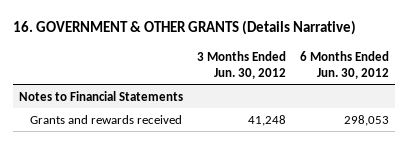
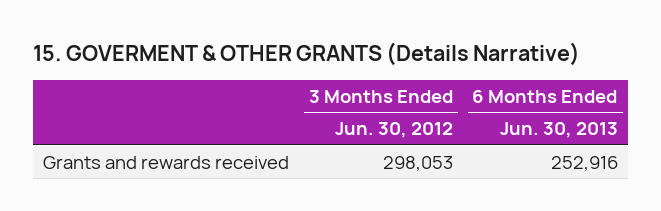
- 16. GOVERNMENT & OTHER GRANTS (Details Narrative)
+ 15. GOVERMENT & OTHER GRANTS (Details Narrative)
- | 3 Months Ended Jun. 30, 2012 | 6 Months Ended Jun. 30, 2012
+ | 3 Months Ended Jun. 30, 2012 | 6 Months Ended Jun. 30, 2013
- Notes to Financial Statements
- Grants and rewards received | 41,248 | 298,053
+ Grants and rewards received | 298,053 | 252,916

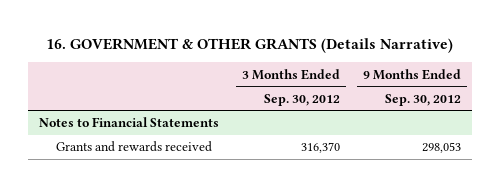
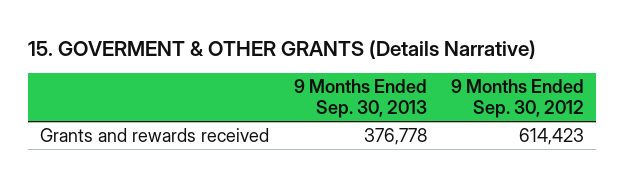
- 16. GOVERNMENT & OTHER GRANTS (Details Narrative)
+ 15. GOVERMENT & OTHER GRANTS (Details Narrative)
- | 3 Months Ended Sep. 30, 2012 | 9 Months Ended Sep. 30, 2012
+ | 9 Months Ended Sep. 30, 2013 | 9 Months Ended Sep. 30, 2012
- Notes to Financial Statements
- Grants and rewards received | 316,370 | 298,053
+ Grants and rewards received | 376,778 | 614,423

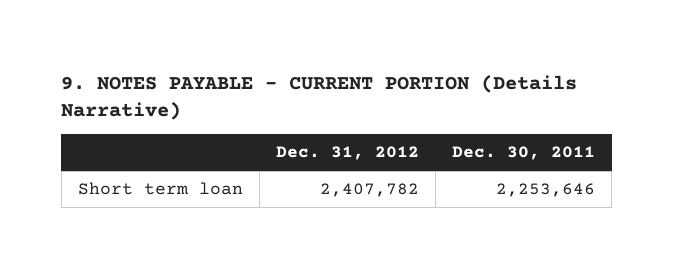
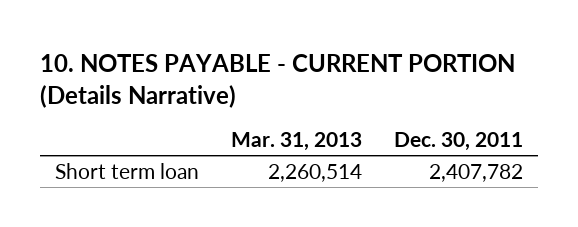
- 9. NOTES PAYABLE - CURRENT PORTION (Details Narrative)
+ 10. NOTES PAYABLE - CURRENT PORTION (Details Narrative)
- | Dec. 31, 2012 | Dec. 30, 2011
+ | Mar. 31, 2013 | Dec. 30, 2011
- Short term loan | 2,407,782 | 2,253,646
+ Short term loan | 2,260,514 | 2,407,782

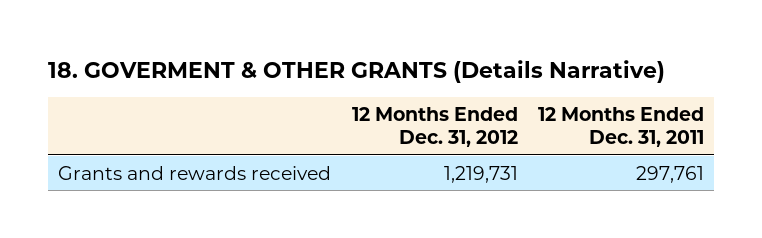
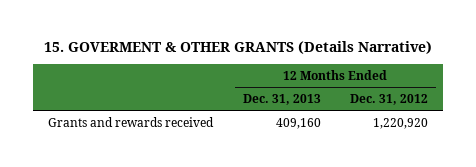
- 18. GOVERMENT & OTHER GRANTS (Details Narrative)
+ 15. GOVERMENT & OTHER GRANTS (Details Narrative)
- | 12 Months Ended Dec. 31, 2012 | 12 Months Ended Dec. 31, 2011
+ | 12 Months Ended Dec. 31, 2013 | 12 Months Ended Dec. 31, 2012
- Grants and rewards received | 1,219,731 | 297,761
+ Grants and rewards received | 409,160 | 1,220,920

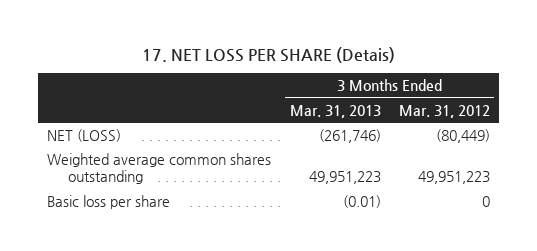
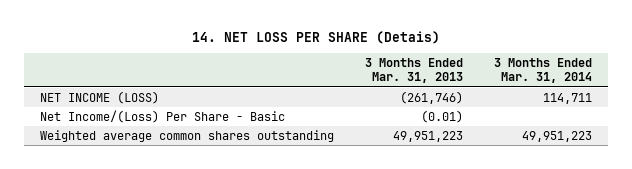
- 17. NET LOSS PER SHARE (Detais)
+ 14. NET LOSS PER SHARE (Detais)
- | 3 Months Ended Mar. 31, 2013 | 3 Months Ended Mar. 31, 2012
+ | 3 Months Ended Mar. 31, 2013 | 3 Months Ended Mar. 31, 2014
- NET (LOSS) | (261,746) | (80,449)
+ NET INCOME (LOSS) | (261,746) | 114,711
+ Net Income/(Loss) Per Share - Basic | (0.01) |
- Basic loss per share | (0.01) | 0

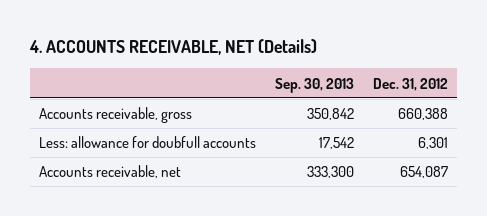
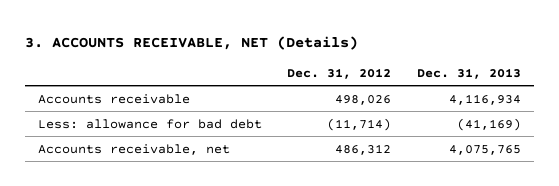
- 4. ACCOUNTS RECEIVABLE, NET (Details)
+ 3. ACCOUNTS RECEIVABLE, NET (Details)
- | Sep. 30, 2013 | Dec. 31, 2012
+ | Dec. 31, 2012 | Dec. 31, 2013
- Accounts receivable, gross | 350,842 | 660,388
- Less: allowance for doubfull accounts | 17,542 | 6,301
- Accounts receivable, net | 333,300 | 654,087
+ Accounts receivable | 498,026 | 4,116,934
+ Less: allowance for bad debt | (11,714) | (41,169)
+ Accounts receivable, net | 486,312 | 4,075,765

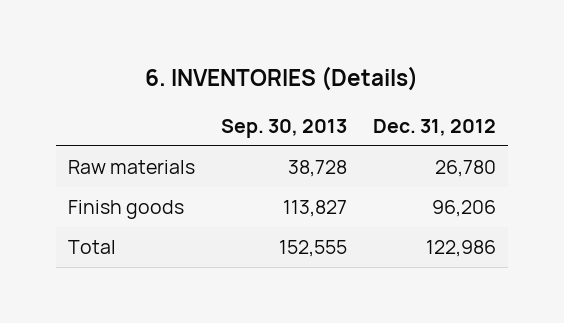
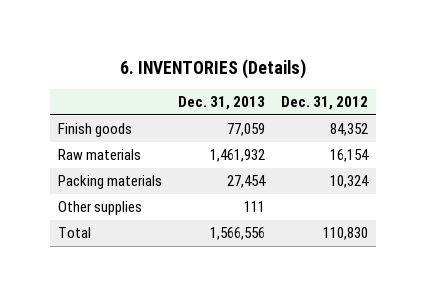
- | Sep. 30, 2013 | Dec. 31, 2012
+ | Dec. 31, 2013 | Dec. 31, 2012
- Raw materials | 38,728 | 26,780
- Finish goods | 113,827 | 96,206
- Total | 152,555 | 122,986
+ Finish goods | 77,059 | 84,352
+ Raw materials | 1,461,932 | 16,154
+ Packing materials | 27,454 | 10,324
+ Other supplies | 111 |
+ Total | 1,566,556 | 110,830

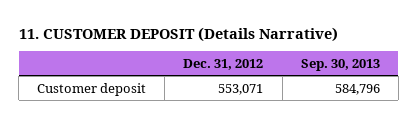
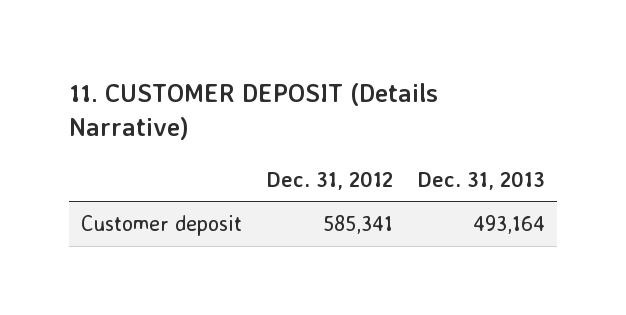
- | Dec. 31, 2012 | Sep. 30, 2013
+ | Dec. 31, 2012 | Dec. 31, 2013
- Customer deposit | 553,071 | 584,796
+ Customer deposit | 585,341 | 493,164

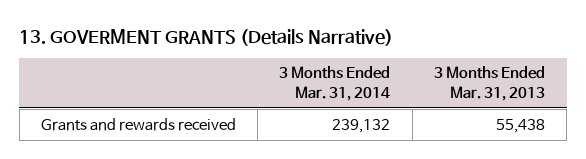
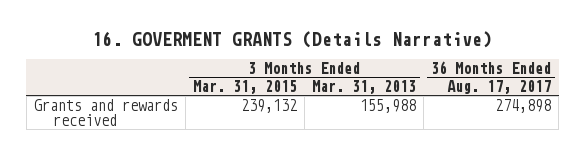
- 13. GOVERMENT GRANTS (Details Narrative)
+ 16. GOVERMENT GRANTS (Details Narrative)
- | 3 Months Ended Mar. 31, 2014 | 3 Months Ended Mar. 31, 2013
+ | 3 Months Ended Mar. 31, 2015 | 3 Months Ended Mar. 31, 2013 | 36 Months Ended Aug. 17, 2017
- Grants and rewards received | 239,132 | 55,438
+ Grants and rewards received | 239,132 | 155,988 | 274,898

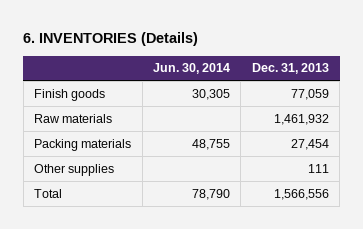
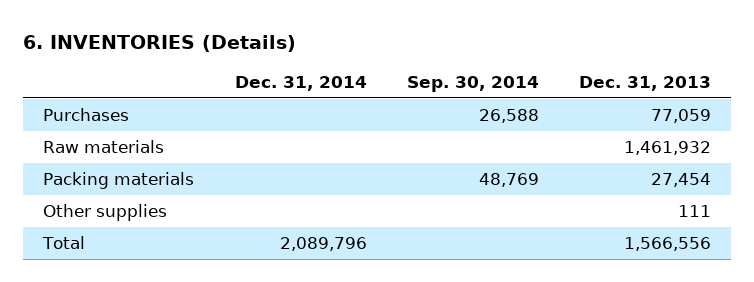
- | Jun. 30, 2014 | Dec. 31, 2013
+ | Dec. 31, 2014 | Sep. 30, 2014 | Dec. 31, 2013
- Finish goods | 30,305 | 77,059
+ Purchases | | 26,588 | 77,059

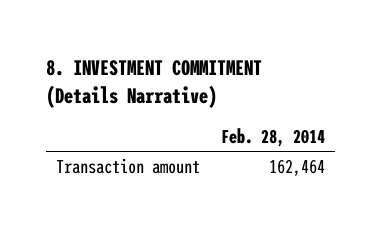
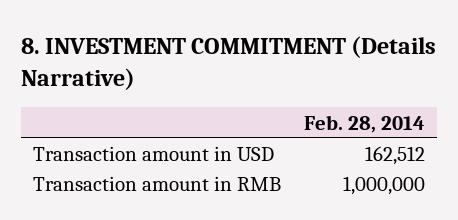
- Transaction amount | 162,464
+ Transaction amount in USD | 162,512
+ Transaction amount in RMB | 1,000,000

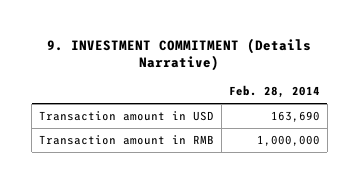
- 8. INVESTMENT COMMITMENT (Details Narrative)
+ 9. INVESTMENT COMMITMENT (Details Narrative)
- Transaction amount in USD | 162,512
+ Transaction amount in USD | 163,690

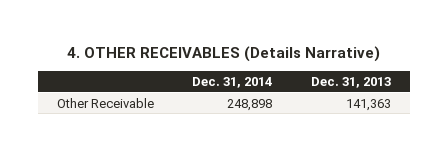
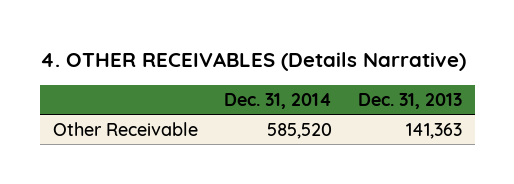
- Other Receivable | 248,898 | 141,363
+ Other Receivable | 585,520 | 141,363

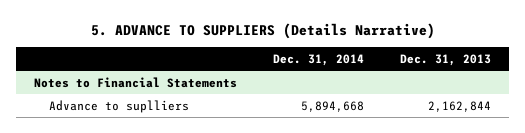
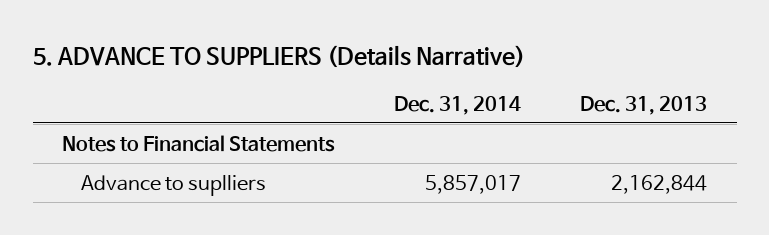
- Advance to suplliers | 5,894,668 | 2,162,844
+ Advance to suplliers | 5,857,017 | 2,162,844

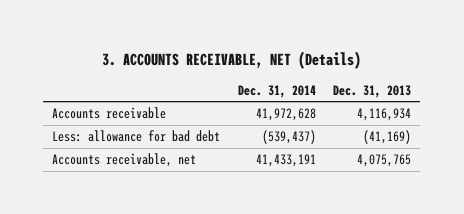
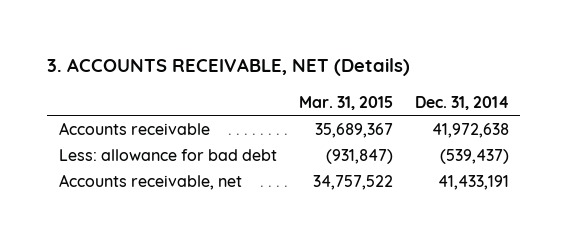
- | Dec. 31, 2014 | Dec. 31, 2013
+ | Mar. 31, 2015 | Dec. 31, 2014
- Accounts receivable | 41,972,628 | 4,116,934
+ Accounts receivable | 35,689,367 | 41,972,638

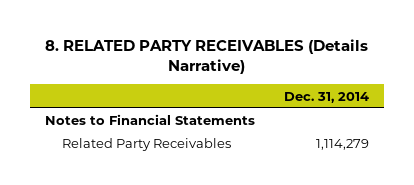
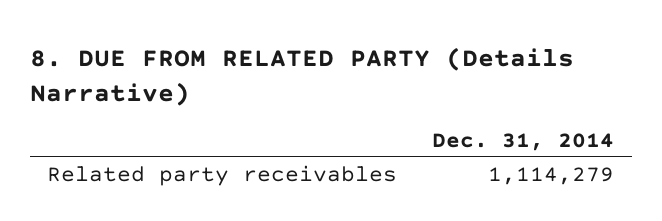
- 8. RELATED PARTY RECEIVABLES (Details Narrative)
+ 8. DUE FROM RELATED PARTY (Details Narrative)
- Notes to Financial Statements
- Related Party Receivables | 1,114,279
+ Related party receivables | 1,114,279

